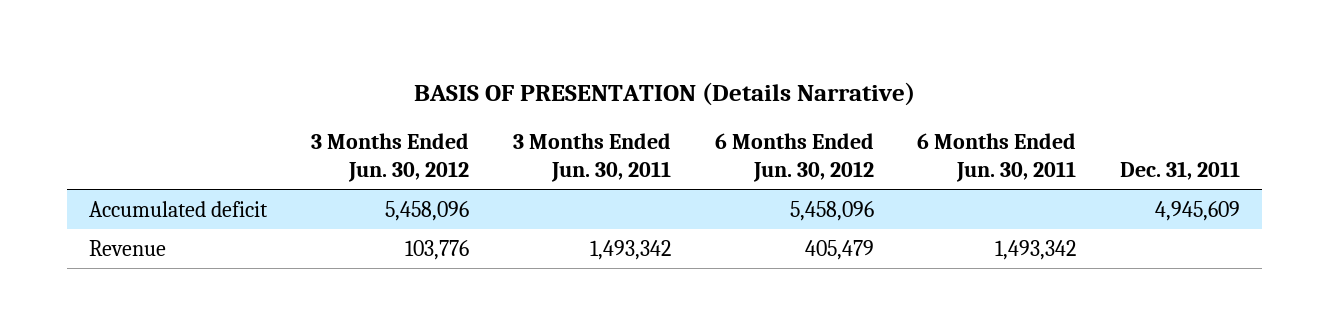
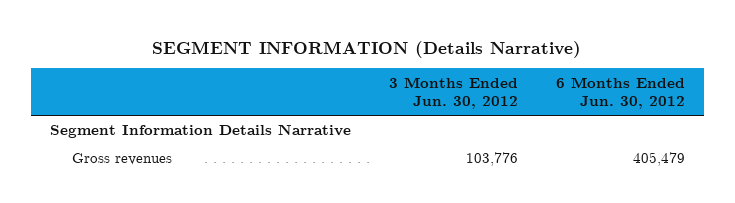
- BASIS OF PRESENTATION (Details Narrative)
+ SEGMENT INFORMATION (Details Narrative)
- | 3 Months Ended Jun. 30, 2012 | 3 Months Ended Jun. 30, 2011 | 6 Months Ended Jun. 30, 2012 | 6 Months Ended Jun. 30, 2011 | Dec. 31, 2011
+ | 3 Months Ended Jun. 30, 2012 | 6 Months Ended Jun. 30, 2012
- Accumulated deficit | 5,458,096 | | 5,458,096 | | 4,945,609
- Revenue | 103,776 | 1,493,342 | 405,479 | 1,493,342 |
+ Segment Information Details Narrative
+ Gross revenues | 103,776 | 405,479

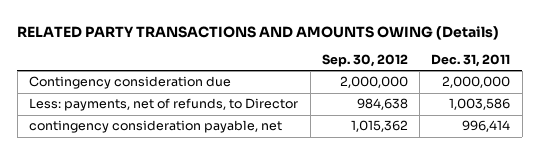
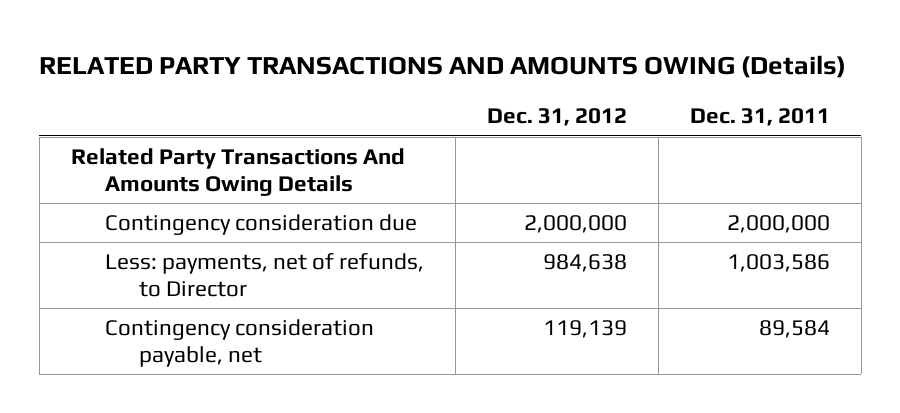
- | Sep. 30, 2012 | Dec. 31, 2011
+ | Dec. 31, 2012 | Dec. 31, 2011
+ Related Party Transactions And Amounts Owing Details
- contingency consideration payable, net | 1,015,362 | 996,414
+ Contingency consideration payable, net | 119,139 | 89,584

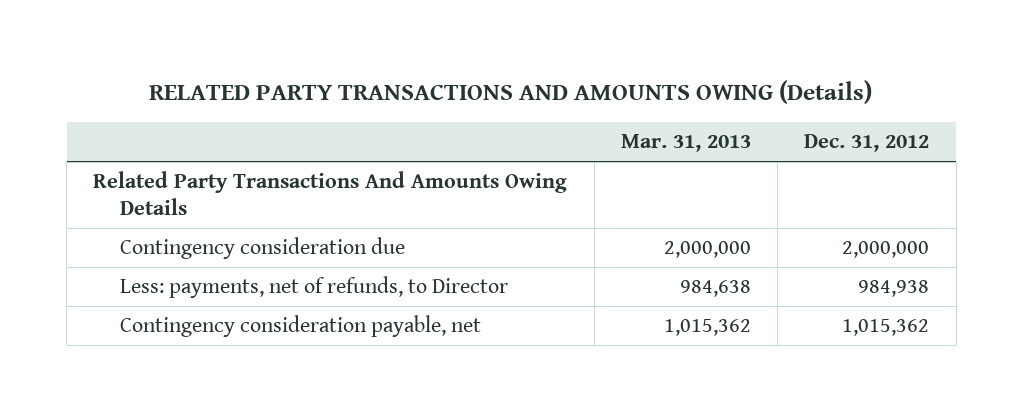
- | Dec. 31, 2012 | Dec. 31, 2011
+ | Mar. 31, 2013 | Dec. 31, 2012
- Less: payments, net of refunds, to Director | 984,638 | 1,003,586
- Contingency consideration payable, net | 119,139 | 89,584
+ Less: payments, net of refunds, to Director | 984,638 | 984,938
+ Contingency consideration payable, net | 1,015,362 | 1,015,362

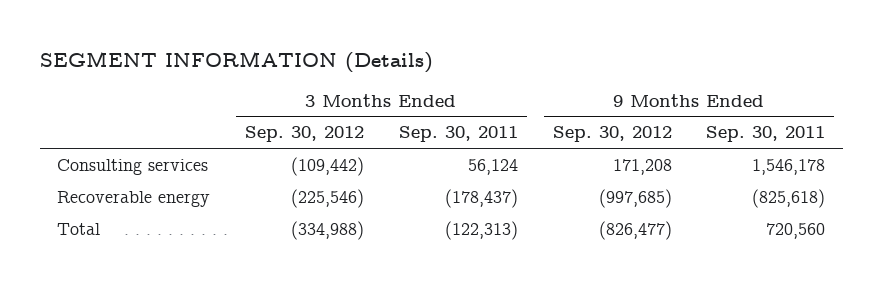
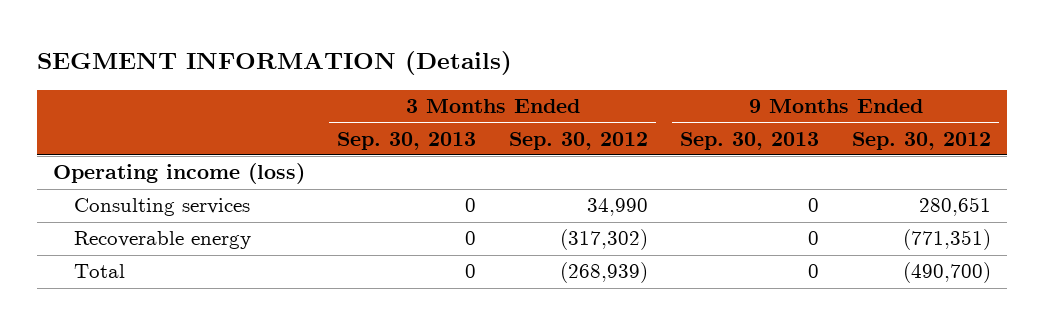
- | 3 Months Ended Sep. 30, 2012 | 3 Months Ended Sep. 30, 2011 | 9 Months Ended Sep. 30, 2012 | 9 Months Ended Sep. 30, 2011
+ | 3 Months Ended Sep. 30, 2013 | 3 Months Ended Sep. 30, 2012 | 9 Months Ended Sep. 30, 2013 | 9 Months Ended Sep. 30, 2012
- Consulting services | (109,442) | 56,124 | 171,208 | 1,546,178
- Recoverable energy | (225,546) | (178,437) | (997,685) | (825,618)
- Total | (334,988) | (122,313) | (826,477) | 720,560
+ Operating income (loss)
+ Consulting services | 0 | 34,990 | 0 | 280,651
+ Recoverable energy | 0 | (317,302) | 0 | (771,351)
+ Total | 0 | (268,939) | 0 | (490,700)

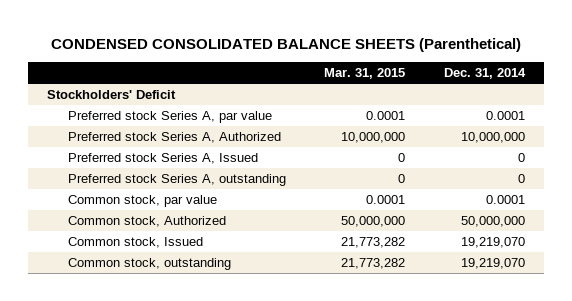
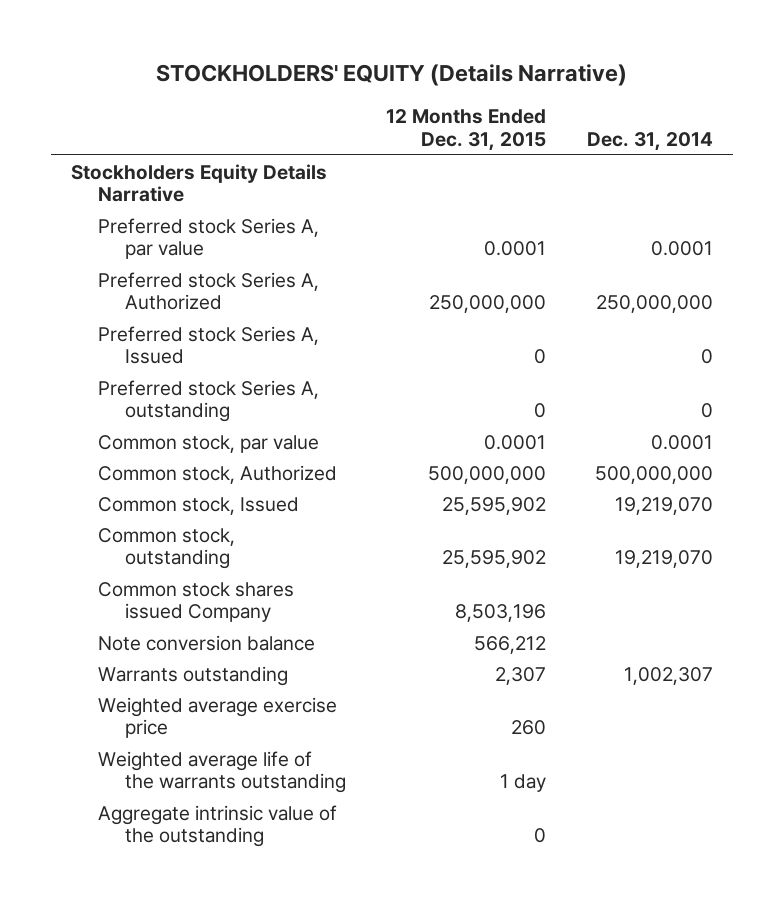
- CONDENSED CONSOLIDATED BALANCE SHEETS (Parenthetical)
+ STOCKHOLDERS' EQUITY (Details Narrative)
- | Mar. 31, 2015 | Dec. 31, 2014
+ | 12 Months Ended Dec. 31, 2015 | Dec. 31, 2014
- Stockholders' Deficit
+ Stockholders Equity Details Narrative
- Preferred stock Series A, Authorized | 10,000,000 | 10,000,000
+ Preferred stock Series A, Authorized | 250,000,000 | 250,000,000
- Common stock, Authorized | 50,000,000 | 50,000,000
+ Common stock, Authorized | 500,000,000 | 500,000,000
+ Common stock shares issued Company | 8,503,196 |
+ Note conversion balance | 566,212 |
+ Warrants outstanding | 2,307 | 1,002,307
+ Weighted average exercise price | 260 |
+ Weighted average life of the warrants outstanding | 1 day |
+ Aggregate intrinsic value of the outstanding | 0 |

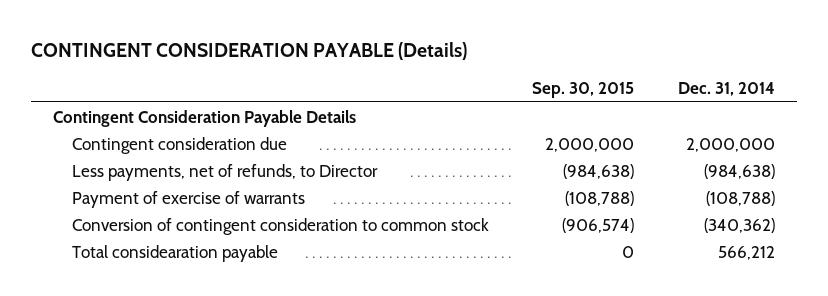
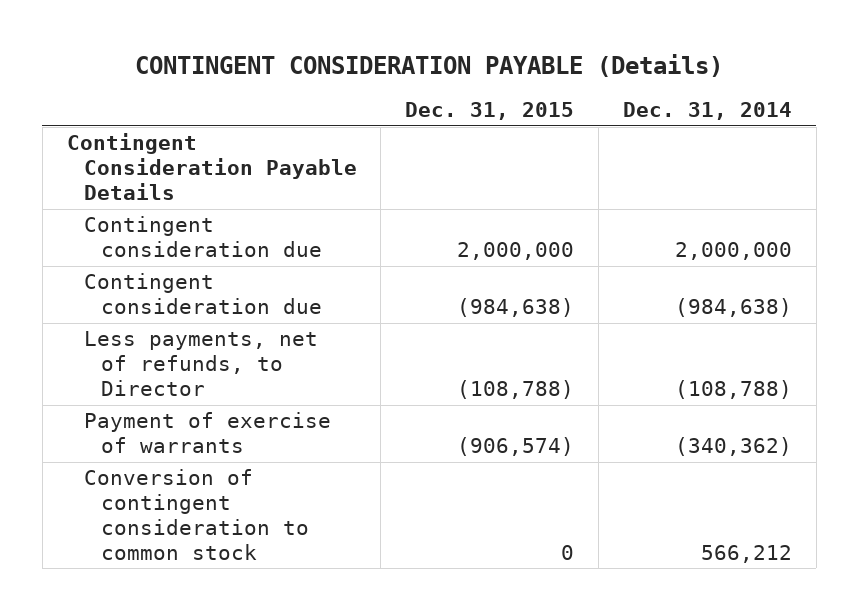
- | Sep. 30, 2015 | Dec. 31, 2014
+ | Dec. 31, 2015 | Dec. 31, 2014
- Less payments, net of refunds, to Director | (984,638) | (984,638)
- Payment of exercise of warrants | (108,788) | (108,788)
- Conversion of contingent consideration to common stock | (906,574) | (340,362)
- Total considearation payable | 0 | 566,212
+ Contingent consideration due | (984,638) | (984,638)
+ Less payments, net of refunds, to Director | (108,788) | (108,788)
+ Payment of exercise of warrants | (906,574) | (340,362)
+ Conversion of contingent consideration to common stock | 0 | 566,212

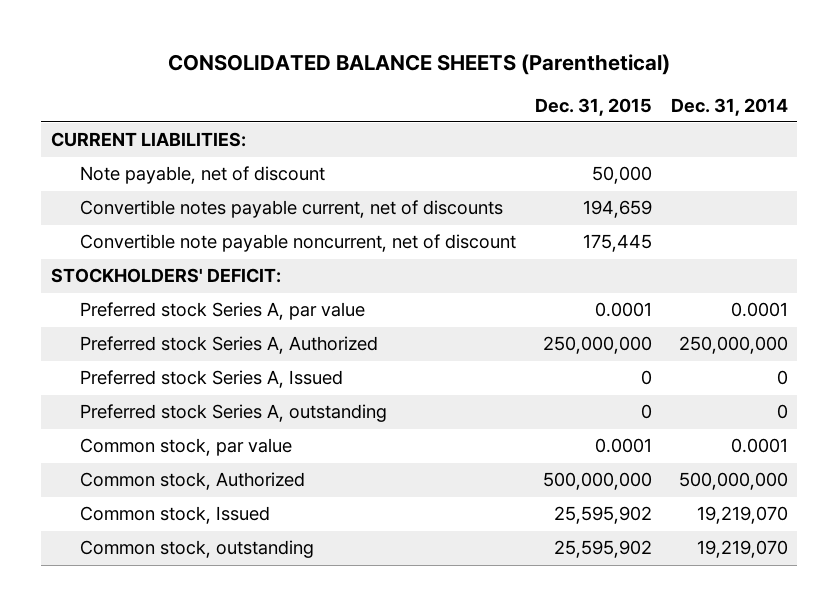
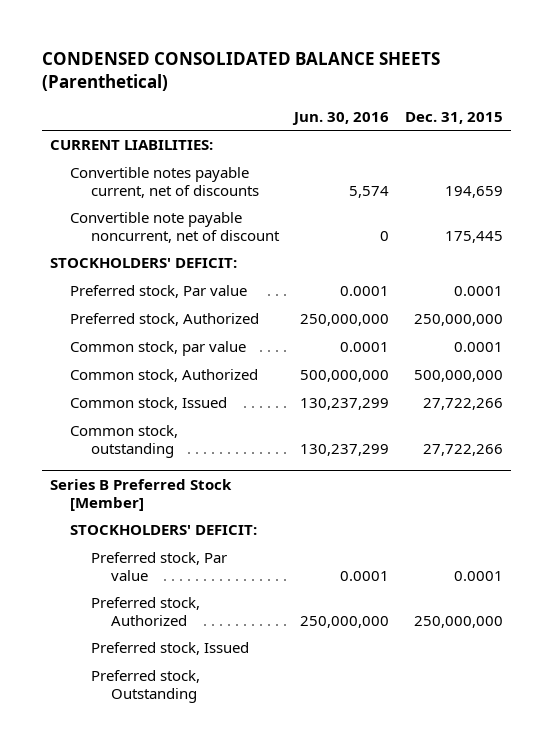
- CONSOLIDATED BALANCE SHEETS (Parenthetical)
+ CONDENSED CONSOLIDATED BALANCE SHEETS (Parenthetical)
- | Dec. 31, 2015 | Dec. 31, 2014
+ | Jun. 30, 2016 | Dec. 31, 2015
- Note payable, net of discount | 50,000 |
- Preferred stock Series A, par value | 0.0001 | 0.0001
- Preferred stock Series A, Authorized | 250,000,000 | 250,000,000
- Preferred stock Series A, Issued | 0 | 0
- Preferred stock Series A, outstanding | 0 | 0
+ Preferred stock, Par value | 0.0001 | 0.0001
+ Preferred stock, Authorized | 250,000,000 | 250,000,000
- Common stock, Issued | 25,595,902 | 19,219,070
- Common stock, outstanding | 25,595,902 | 19,219,070
+ Common stock, Issued | 130,237,299 | 27,722,266
+ Common stock, outstanding | 130,237,299 | 27,722,266
+ Series B Preferred Stock [Member]
+ STOCKHOLDERS' DEFICIT:
+ Preferred stock, Par value | 0.0001 | 0.0001
+ Preferred stock, Authorized | 250,000,000 | 250,000,000
+ Preferred stock, Issued
+ Preferred stock, Outstanding

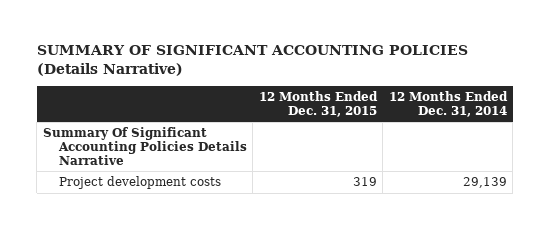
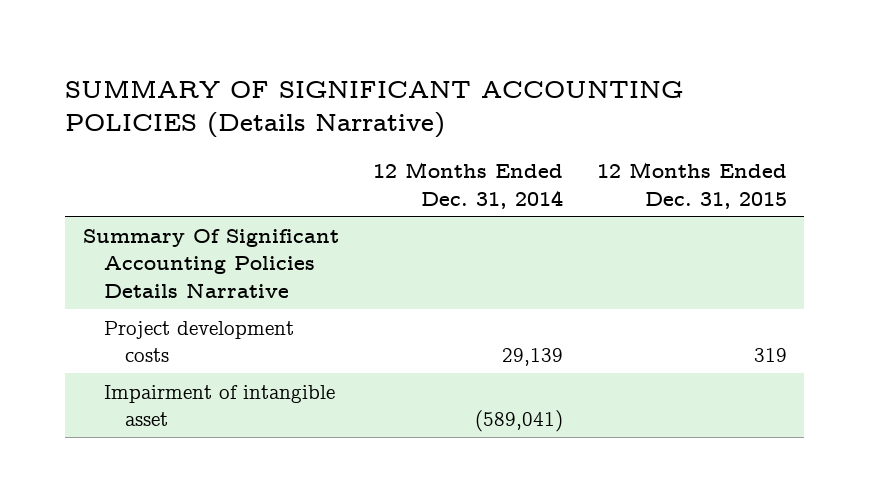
- | 12 Months Ended Dec. 31, 2015 | 12 Months Ended Dec. 31, 2014
+ | 12 Months Ended Dec. 31, 2014 | 12 Months Ended Dec. 31, 2015
+ Impairment of intangible asset | (589,041) |

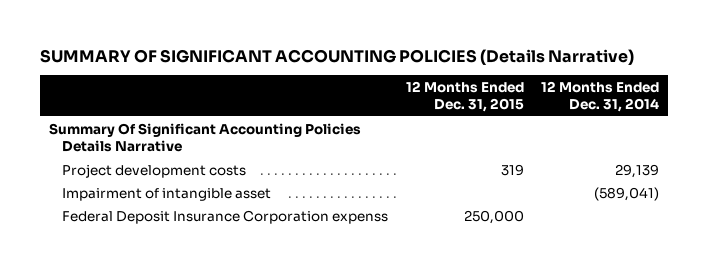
- | 12 Months Ended Dec. 31, 2014 | 12 Months Ended Dec. 31, 2015
+ | 12 Months Ended Dec. 31, 2015 | 12 Months Ended Dec. 31, 2014
+ Federal Deposit Insurance Corporation expenss | 250,000 |

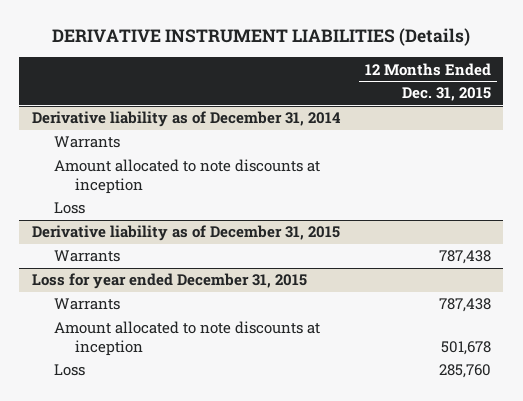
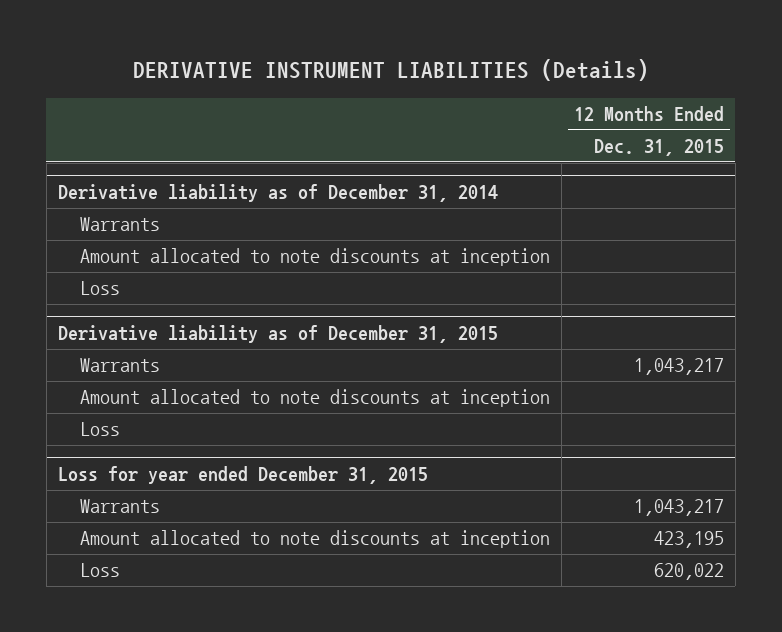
@ Derivative liability as of December 31, 2015
- Warrants | 787,438
+ Warrants | 1,043,217
+ Amount allocated to note discounts at inception
+ Loss
@ Loss for year ended December 31, 2015
- Warrants | 787,438
- Amount allocated to note discounts at inception | 501,678
- Loss | 285,760
+ Warrants | 1,043,217
+ Amount allocated to note discounts at inception | 423,195
+ Loss | 620,022

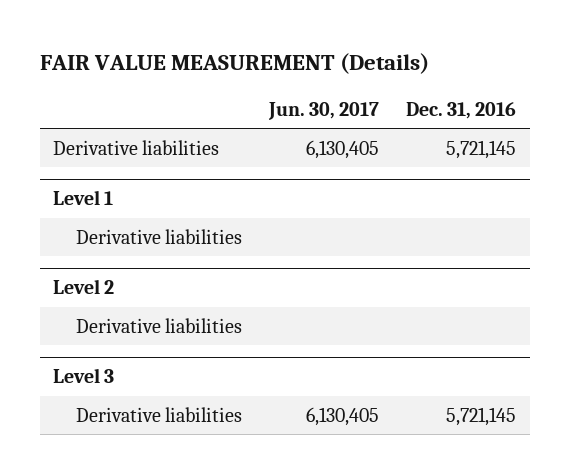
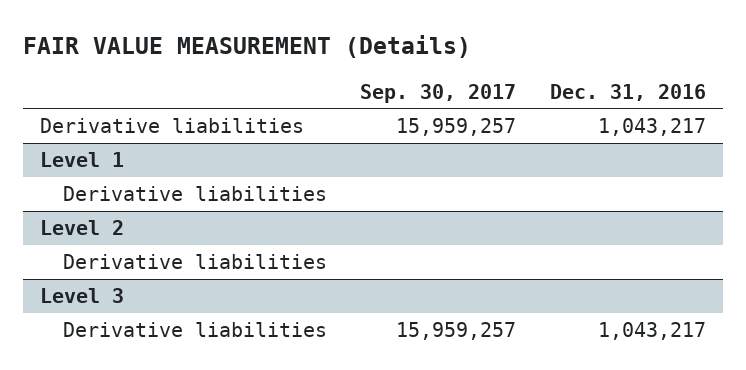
- | Jun. 30, 2017 | Dec. 31, 2016
+ | Sep. 30, 2017 | Dec. 31, 2016
- Derivative liabilities | 6,130,405 | 5,721,145
+ Derivative liabilities | 15,959,257 | 1,043,217
@ Level 3
- Derivative liabilities | 6,130,405 | 5,721,145
+ Derivative liabilities | 15,959,257 | 1,043,217

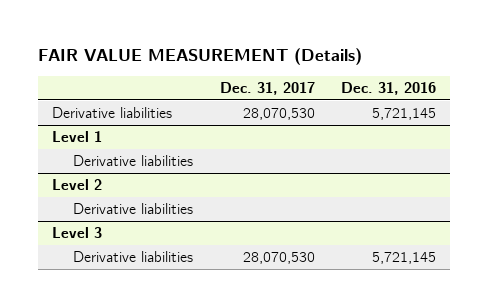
- | Sep. 30, 2017 | Dec. 31, 2016
+ | Dec. 31, 2017 | Dec. 31, 2016
- Derivative liabilities | 15,959,257 | 1,043,217
+ Derivative liabilities | 28,070,530 | 5,721,145
@ Level 3
- Derivative liabilities | 15,959,257 | 1,043,217
+ Derivative liabilities | 28,070,530 | 5,721,145

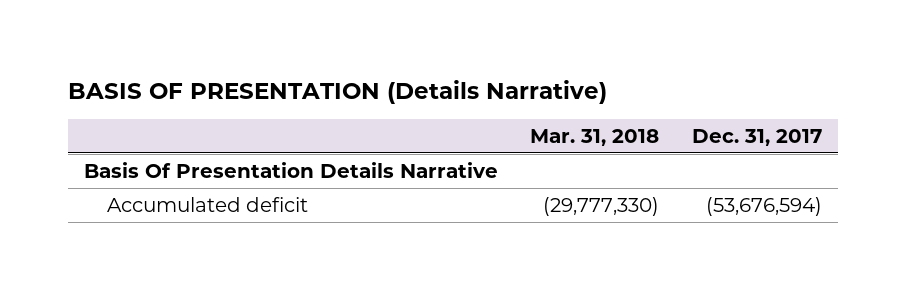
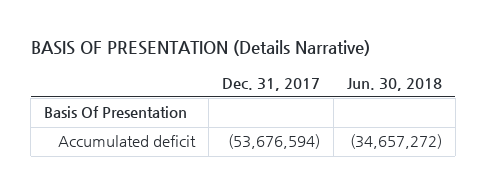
- | Mar. 31, 2018 | Dec. 31, 2017
+ | Dec. 31, 2017 | Jun. 30, 2018
- Basis Of Presentation Details Narrative
+ Basis Of Presentation

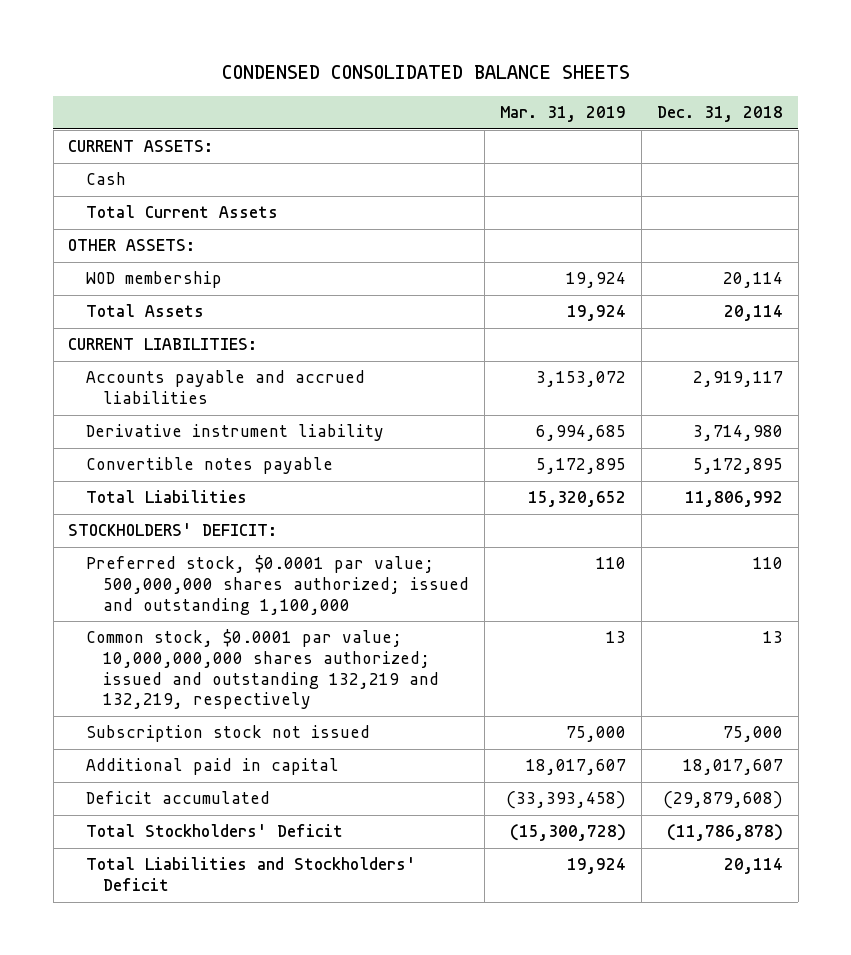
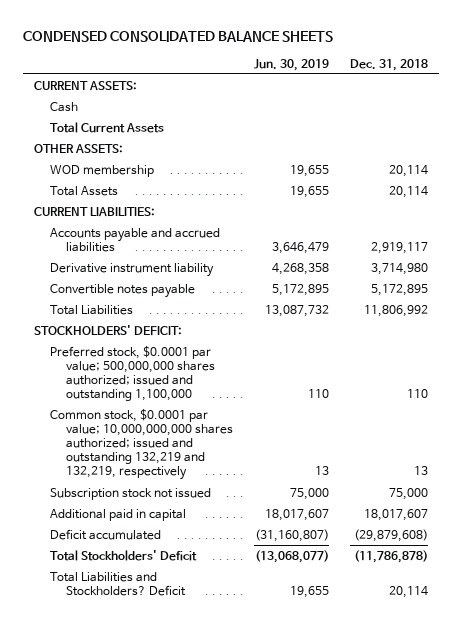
- | Mar. 31, 2019 | Dec. 31, 2018
+ | Jun. 30, 2019 | Dec. 31, 2018
- Total Liabilities and Stockholders' Deficit | 19,924 | 20,114
+ Total Liabilities and Stockholders? Deficit | 19,655 | 20,114

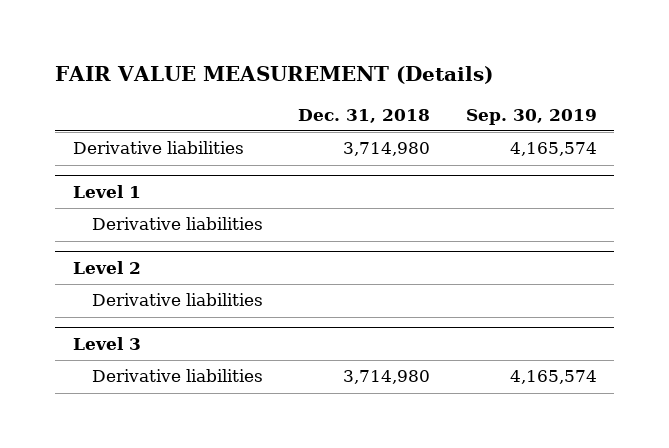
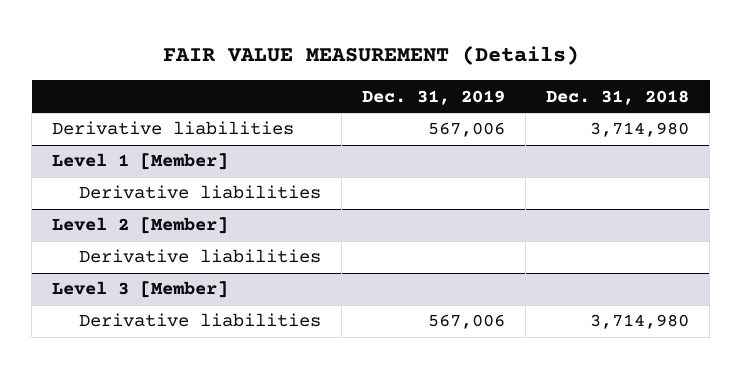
- | Dec. 31, 2018 | Sep. 30, 2019
+ | Dec. 31, 2019 | Dec. 31, 2018
- Level 1
+ Level 1 [Member]
- Level 2
+ Level 2 [Member]
- Level 3
+ Level 3 [Member]

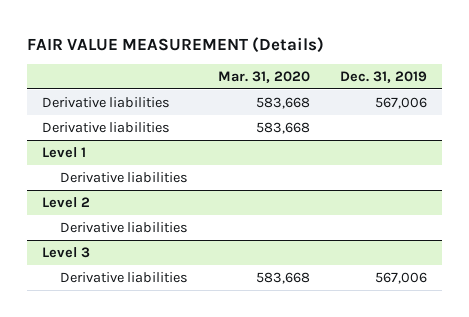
- | Dec. 31, 2019 | Dec. 31, 2018
+ | Mar. 31, 2020 | Dec. 31, 2019
- Level 1 [Member]
- Level 2 [Member]
+ Level 1
- Level 3 [Member]
+ Level 2
+ Derivative liabilities
+ Level 3

